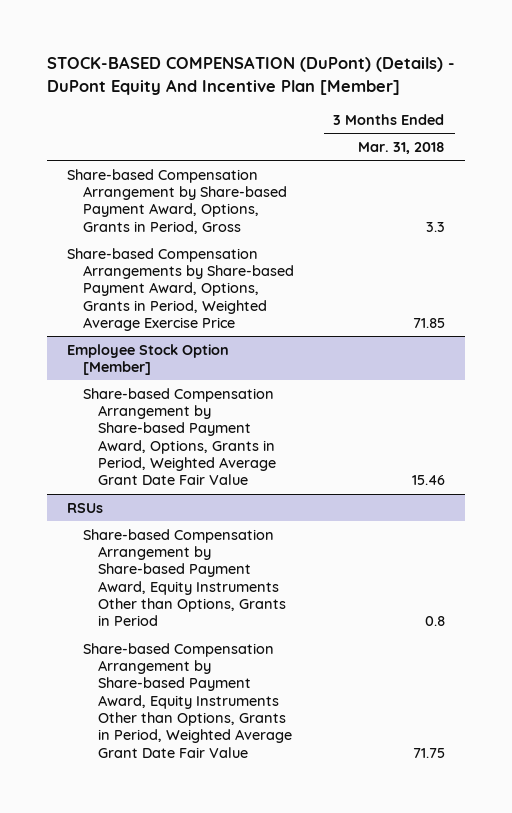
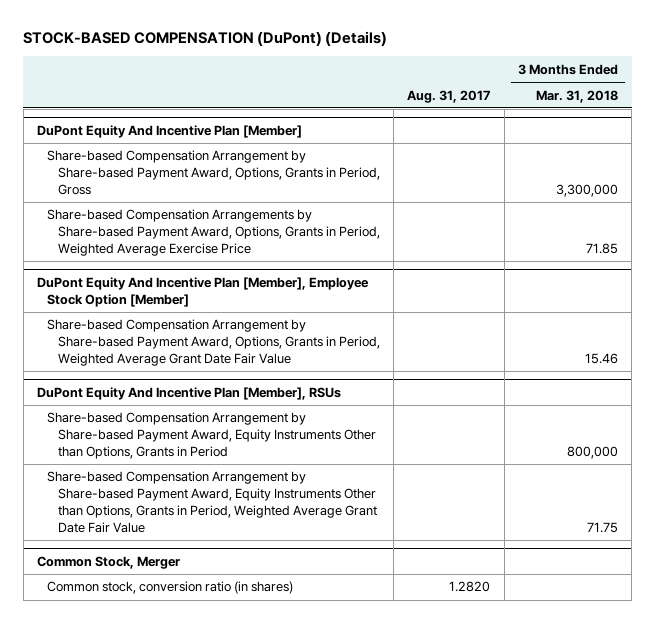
- STOCK-BASED COMPENSATION (DuPont) (Details) - DuPont Equity And Incentive Plan [Member]
+ STOCK-BASED COMPENSATION (DuPont) (Details)
- | 3 Months Ended Mar. 31, 2018
+ | Aug. 31, 2017 | 3 Months Ended Mar. 31, 2018
- Share-based Compensation Arrangement by Share-based Payment Award, Options, Grants in Period, Gross | 3.3
+ DuPont Equity And Incentive Plan [Member]
+ Share-based Compensation Arrangement by Share-based Payment Award, Options, Grants in Period, Gross | | 3,300,000
- Employee Stock Option [Member]
+ DuPont Equity And Incentive Plan [Member], Employee Stock Option [Member]
- RSUs
- Share-based Compensation Arrangement by Share-based Payment Award, Equity Instruments Other than Options, Grants in Period | 0.8
+ DuPont Equity And Incentive Plan [Member], RSUs
+ Share-based Compensation Arrangement by Share-based Payment Award, Equity Instruments Other than Options, Grants in Period | | 800,000
+ Common Stock, Merger
+ Common stock, conversion ratio (in shares) | 1.2820 |

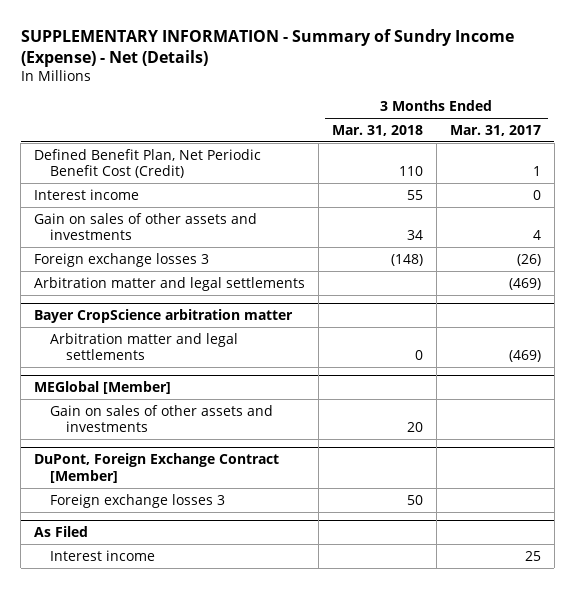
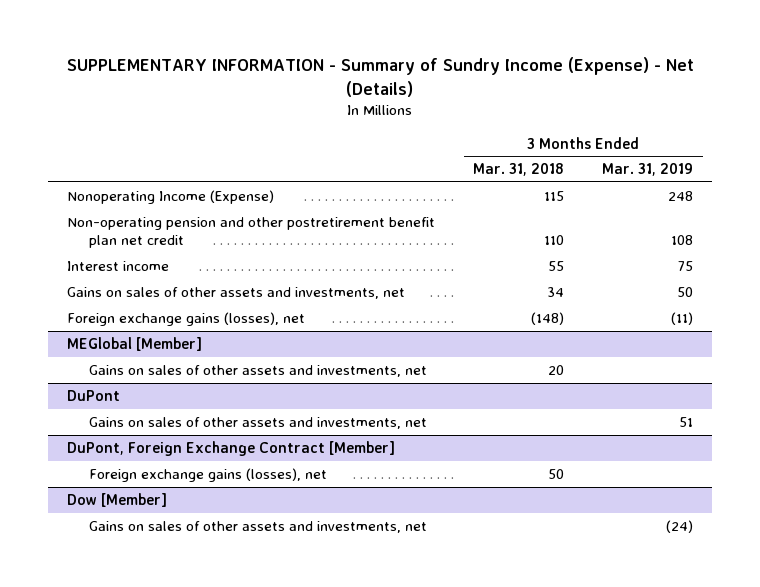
- | 3 Months Ended Mar. 31, 2018 | 3 Months Ended Mar. 31, 2017
+ | 3 Months Ended Mar. 31, 2018 | 3 Months Ended Mar. 31, 2019
- Defined Benefit Plan, Net Periodic Benefit Cost (Credit) | 110 | 1
+ Nonoperating Income (Expense) | 115 | 248
+ Non-operating pension and other postretirement benefit plan net credit | 110 | 108
- Gain on sales of other assets and investments | 34 | 4
- Foreign exchange losses 3 | (148) | (26)
- Arbitration matter and legal settlements | | (469)
- Bayer CropScience arbitration matter
- Arbitration matter and legal settlements | 0 | (469)
+ Gains on sales of other assets and investments, net | 34 | 50
+ Foreign exchange gains (losses), net | (148) | (11)
@ MEGlobal [Member]
- Gain on sales of other assets and investments | 20 |
+ Gains on sales of other assets and investments, net | 20 |
+ DuPont
+ Gains on sales of other assets and investments, net | | 51
@ DuPont, Foreign Exchange Contract [Member]
- Foreign exchange losses 3 | 50 |
- As Filed
- Interest income | | 25
@ DuPont, Foreign Exchange Contract [Member]
+ Foreign exchange gains (losses), net | 50 |
+ Dow [Member]
+ Gains on sales of other assets and investments, net | | (24)

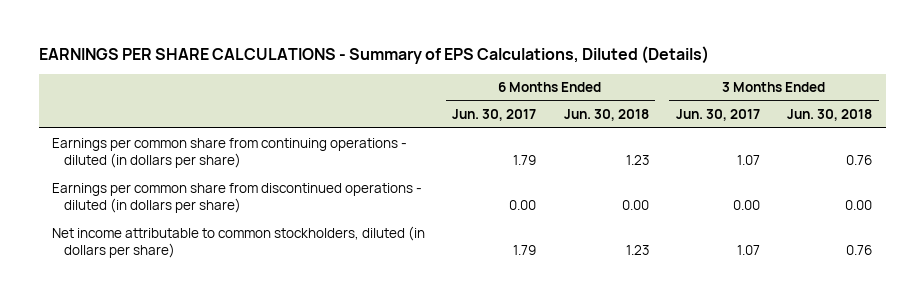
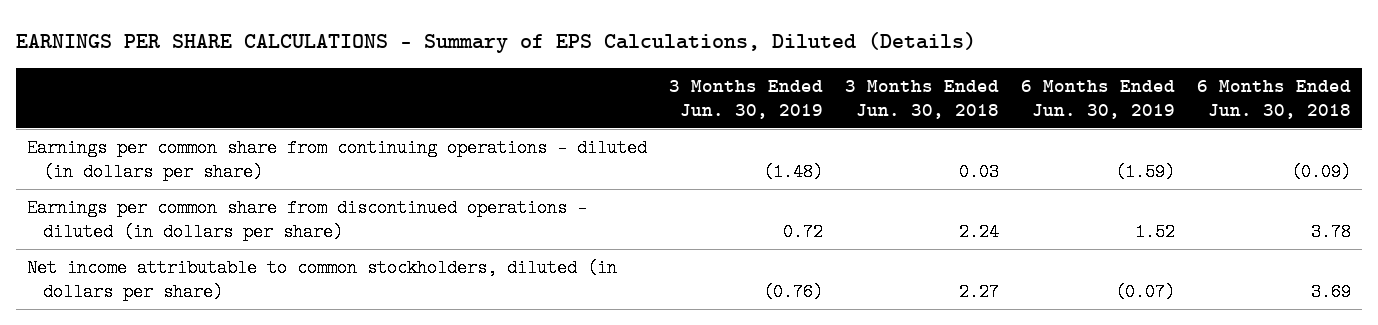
- | 6 Months Ended Jun. 30, 2017 | 6 Months Ended Jun. 30, 2018 | 3 Months Ended Jun. 30, 2017 | 3 Months Ended Jun. 30, 2018
+ | 3 Months Ended Jun. 30, 2019 | 3 Months Ended Jun. 30, 2018 | 6 Months Ended Jun. 30, 2019 | 6 Months Ended Jun. 30, 2018
- Earnings per common share from continuing operations - diluted (in dollars per share) | 1.79 | 1.23 | 1.07 | 0.76
- Earnings per common share from discontinued operations - diluted (in dollars per share) | 0.00 | 0.00 | 0.00 | 0.00
- Net income attributable to common stockholders, diluted (in dollars per share) | 1.79 | 1.23 | 1.07 | 0.76
+ Earnings per common share from continuing operations - diluted (in dollars per share) | (1.48) | 0.03 | (1.59) | (0.09)
+ Earnings per common share from discontinued operations - diluted (in dollars per share) | 0.72 | 2.24 | 1.52 | 3.78
+ Net income attributable to common stockholders, diluted (in dollars per share) | (0.76) | 2.27 | (0.07) | 3.69

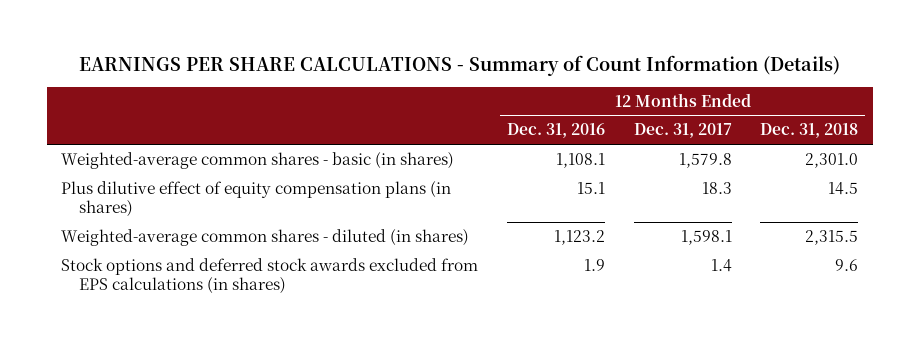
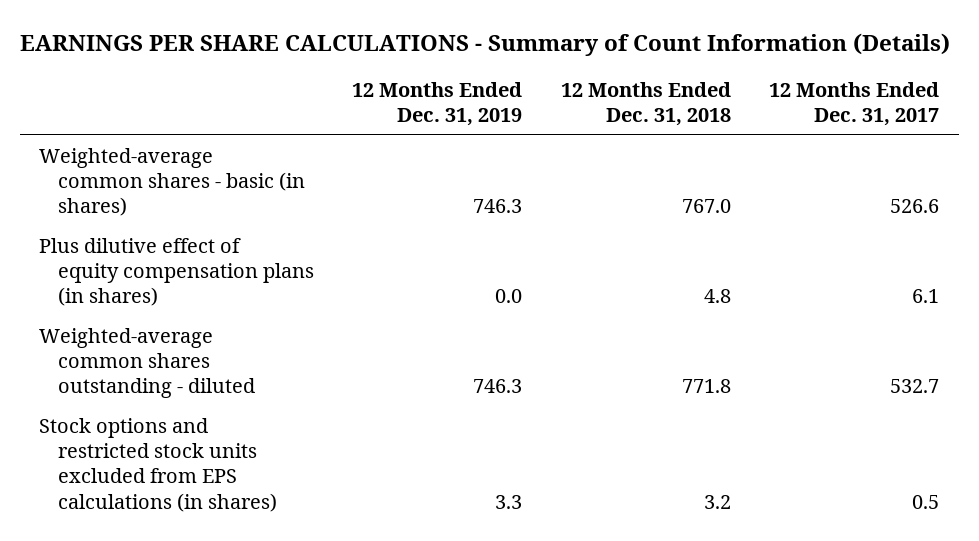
- | 12 Months Ended Dec. 31, 2016 | 12 Months Ended Dec. 31, 2017 | 12 Months Ended Dec. 31, 2018
+ | 12 Months Ended Dec. 31, 2019 | 12 Months Ended Dec. 31, 2018 | 12 Months Ended Dec. 31, 2017
- Weighted-average common shares - basic (in shares) | 1,108.1 | 1,579.8 | 2,301.0
- Plus dilutive effect of equity compensation plans (in shares) | 15.1 | 18.3 | 14.5
- Weighted-average common shares - diluted (in shares) | 1,123.2 | 1,598.1 | 2,315.5
- Stock options and deferred stock awards excluded from EPS calculations (in shares) | 1.9 | 1.4 | 9.6
+ Weighted-average common shares - basic (in shares) | 746.3 | 767.0 | 526.6
+ Plus dilutive effect of equity compensation plans (in shares) | 0.0 | 4.8 | 6.1
+ Weighted-average common shares outstanding - diluted | 746.3 | 771.8 | 532.7
+ Stock options and restricted stock units excluded from EPS calculations (in shares) | 3.3 | 3.2 | 0.5

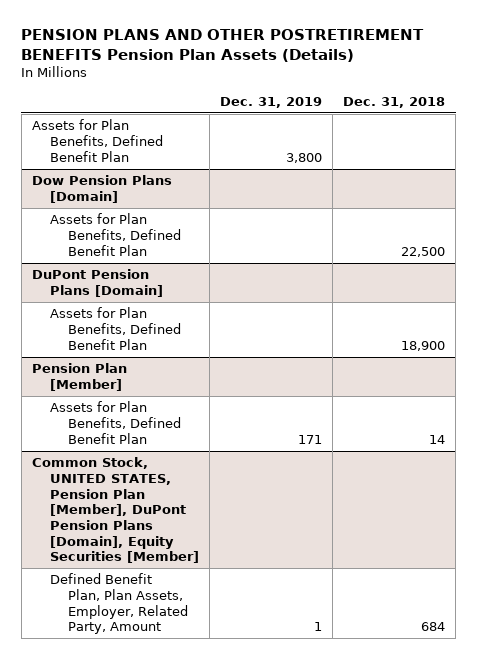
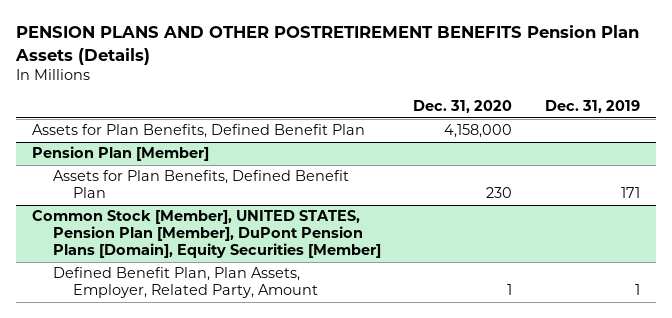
- | Dec. 31, 2019 | Dec. 31, 2018
+ | Dec. 31, 2020 | Dec. 31, 2019
- Assets for Plan Benefits, Defined Benefit Plan | 3,800 |
- Dow Pension Plans [Domain]
- DuPont Pension Plans [Domain]
- Assets for Plan Benefits, Defined Benefit Plan | | 18,900
- Common Stock, UNITED STATES, Pension Plan [Member], DuPont Pension Plans [Domain], Equity Securities [Member]
+ Common Stock [Member], UNITED STATES, Pension Plan [Member], DuPont Pension Plans [Domain], Equity Securities [Member]

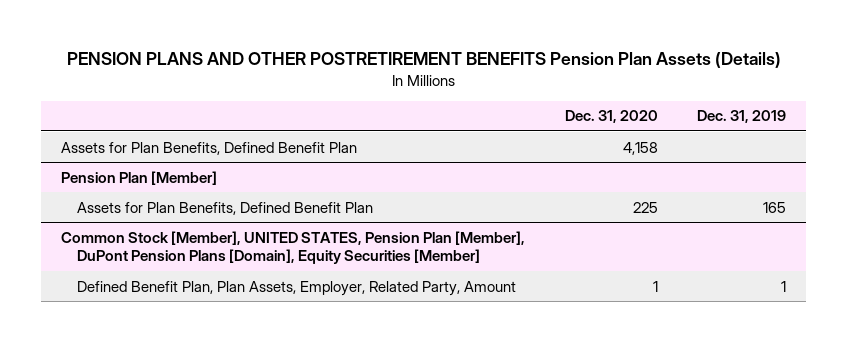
- Assets for Plan Benefits, Defined Benefit Plan | 4,158,000 |
+ Assets for Plan Benefits, Defined Benefit Plan | 4,158 |
@ Pension Plan [Member]
- Assets for Plan Benefits, Defined Benefit Plan | 230 | 171
+ Assets for Plan Benefits, Defined Benefit Plan | 225 | 165

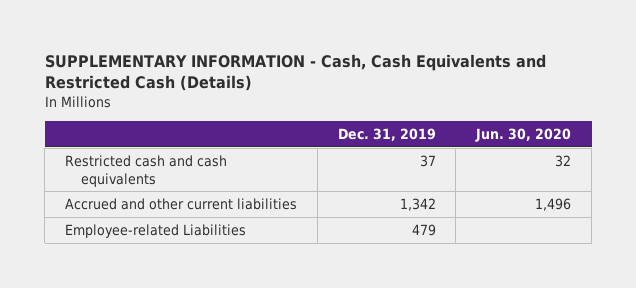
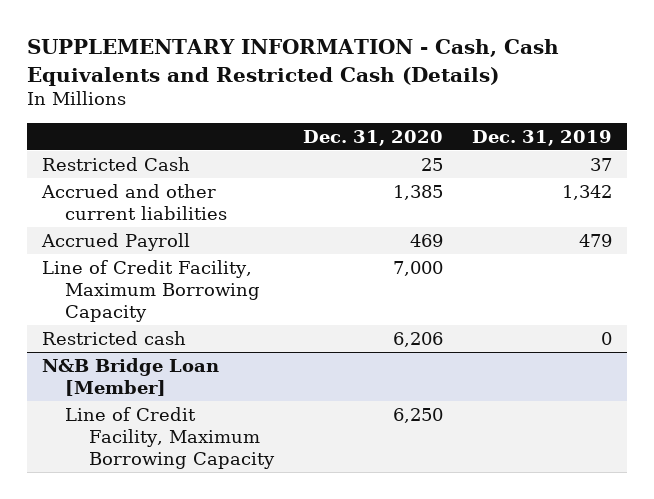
- | Dec. 31, 2019 | Jun. 30, 2020
+ | Dec. 31, 2020 | Dec. 31, 2019
- Restricted cash and cash equivalents | 37 | 32
+ Restricted Cash | 25 | 37
- Employee-related Liabilities | 479 |
+ Accrued Payroll | 469 | 479
+ Line of Credit Facility, Maximum Borrowing Capacity | 7,000 |
+ Restricted cash | 6,206 | 0
+ N&B Bridge Loan [Member]
+ Line of Credit Facility, Maximum Borrowing Capacity | 6,250 |

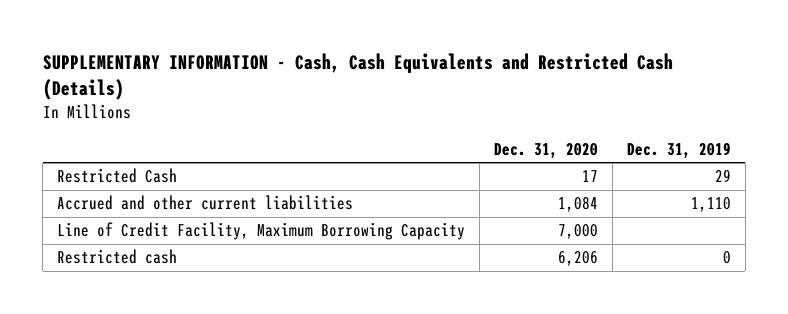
- Restricted Cash | 25 | 37
- Accrued and other current liabilities | 1,385 | 1,342
- Accrued Payroll | 469 | 479
+ Restricted Cash | 17 | 29
+ Accrued and other current liabilities | 1,084 | 1,110
- N&B Bridge Loan [Member]
- Line of Credit Facility, Maximum Borrowing Capacity | 6,250 |

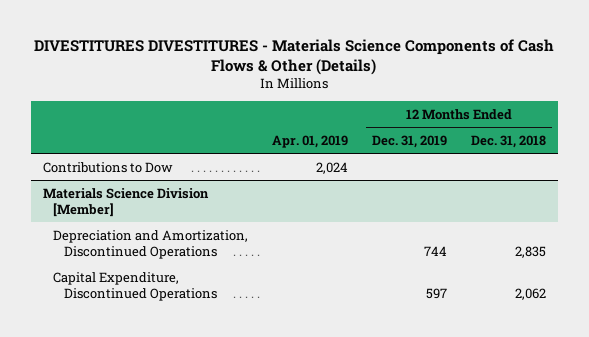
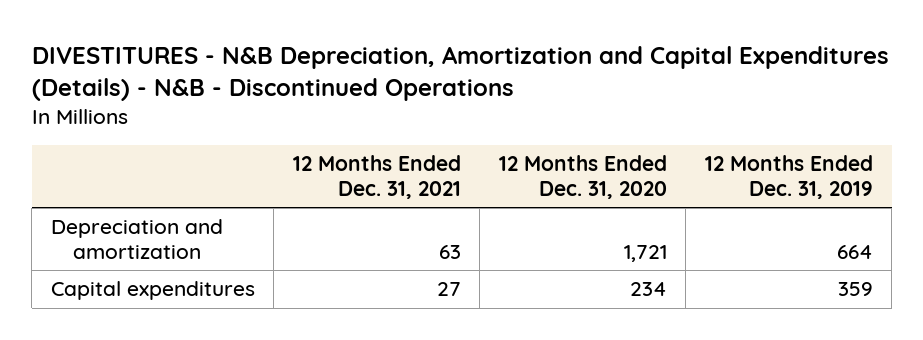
- DIVESTITURES DIVESTITURES - Materials Science Components of Cash Flows & Other (Details)
+ DIVESTITURES - N&B Depreciation, Amortization and Capital Expenditures (Details) - N&B - Discontinued Operations
- | Apr. 01, 2019 | 12 Months Ended Dec. 31, 2019 | 12 Months Ended Dec. 31, 2018
+ | 12 Months Ended Dec. 31, 2021 | 12 Months Ended Dec. 31, 2020 | 12 Months Ended Dec. 31, 2019
- Contributions to Dow | 2,024 | |
- Materials Science Division [Member]
- Depreciation and Amortization, Discontinued Operations | | 744 | 2,835
- Capital Expenditure, Discontinued Operations | | 597 | 2,062
+ Depreciation and amortization | 63 | 1,721 | 664
+ Capital expenditures | 27 | 234 | 359

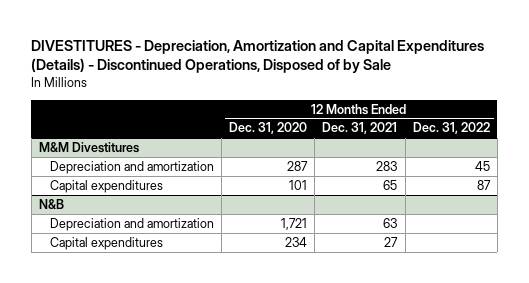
- DIVESTITURES - N&B Depreciation, Amortization and Capital Expenditures (Details) - N&B - Discontinued Operations
+ DIVESTITURES - Depreciation, Amortization and Capital Expenditures (Details) - Discontinued Operations, Disposed of by Sale
- | 12 Months Ended Dec. 31, 2021 | 12 Months Ended Dec. 31, 2020 | 12 Months Ended Dec. 31, 2019
+ | 12 Months Ended Dec. 31, 2020 | 12 Months Ended Dec. 31, 2021 | 12 Months Ended Dec. 31, 2022
+ M&M Divestitures
+ Depreciation and amortization | 287 | 283 | 45
+ Capital expenditures | 101 | 65 | 87
+ N&B

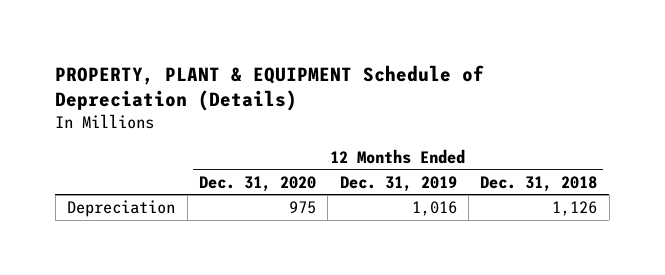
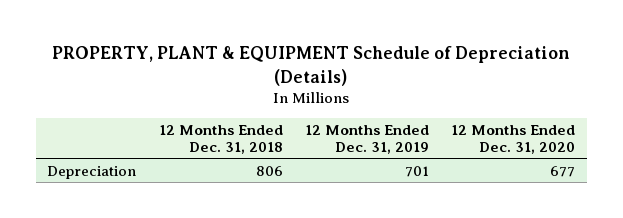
- | 12 Months Ended Dec. 31, 2020 | 12 Months Ended Dec. 31, 2019 | 12 Months Ended Dec. 31, 2018
+ | 12 Months Ended Dec. 31, 2018 | 12 Months Ended Dec. 31, 2019 | 12 Months Ended Dec. 31, 2020
- Depreciation | 975 | 1,016 | 1,126
+ Depreciation | 806 | 701 | 677

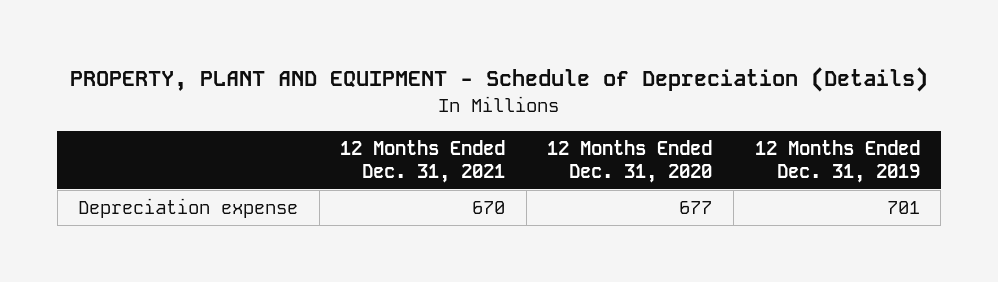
- PROPERTY, PLANT & EQUIPMENT Schedule of Depreciation (Details)
+ PROPERTY, PLANT AND EQUIPMENT - Schedule of Depreciation (Details)
- | 12 Months Ended Dec. 31, 2018 | 12 Months Ended Dec. 31, 2019 | 12 Months Ended Dec. 31, 2020
+ | 12 Months Ended Dec. 31, 2021 | 12 Months Ended Dec. 31, 2020 | 12 Months Ended Dec. 31, 2019
- Depreciation | 806 | 701 | 677
+ Depreciation expense | 670 | 677 | 701

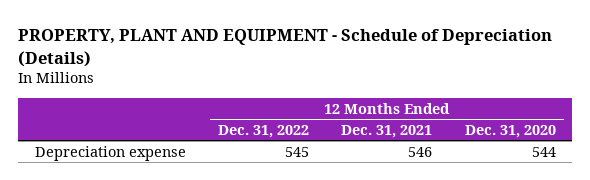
- | 12 Months Ended Dec. 31, 2021 | 12 Months Ended Dec. 31, 2020 | 12 Months Ended Dec. 31, 2019
+ | 12 Months Ended Dec. 31, 2022 | 12 Months Ended Dec. 31, 2021 | 12 Months Ended Dec. 31, 2020
- Depreciation expense | 670 | 677 | 701
+ Depreciation expense | 545 | 546 | 544

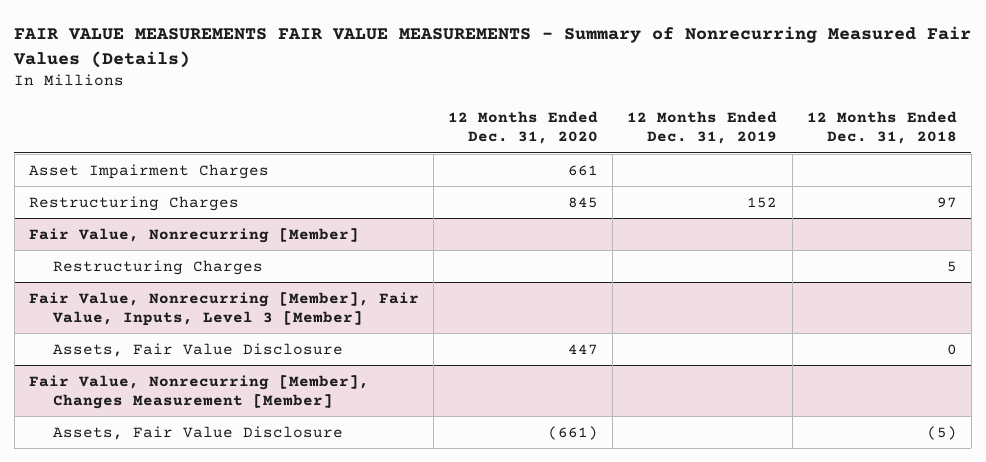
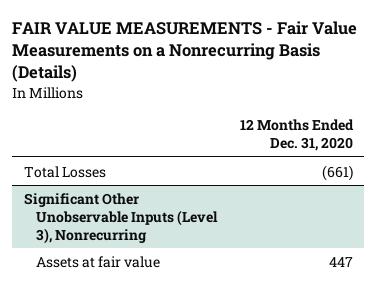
- FAIR VALUE MEASUREMENTS FAIR VALUE MEASUREMENTS - Summary of Nonrecurring Measured Fair Values (Details)
+ FAIR VALUE MEASUREMENTS - Fair Value Measurements on a Nonrecurring Basis (Details)
- | 12 Months Ended Dec. 31, 2020 | 12 Months Ended Dec. 31, 2019 | 12 Months Ended Dec. 31, 2018
+ | 12 Months Ended Dec. 31, 2020
- Asset Impairment Charges | 661 | |
- Restructuring Charges | 845 | 152 | 97
- Fair Value, Nonrecurring [Member]
- Restructuring Charges | | | 5
- Fair Value, Nonrecurring [Member], Fair Value, Inputs, Level 3 [Member]
- Assets, Fair Value Disclosure | 447 | | 0
- Fair Value, Nonrecurring [Member], Changes Measurement [Member]
- Assets, Fair Value Disclosure | (661) | | (5)
+ Total Losses | (661)
+ Significant Other Unobservable Inputs (Level 3), Nonrecurring
+ Assets at fair value | 447

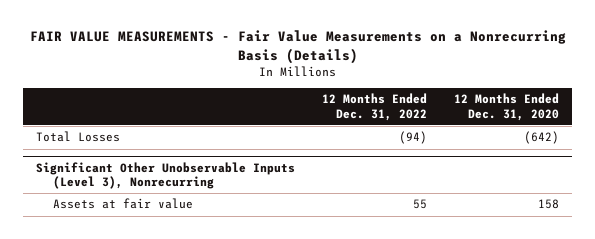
- | 12 Months Ended Dec. 31, 2020
+ | 12 Months Ended Dec. 31, 2022 | 12 Months Ended Dec. 31, 2020
- Total Losses | (661)
+ Total Losses | (94) | (642)
@ Significant Other Unobservable Inputs (Level 3), Nonrecurring
- Assets at fair value | 447
+ Assets at fair value | 55 | 158

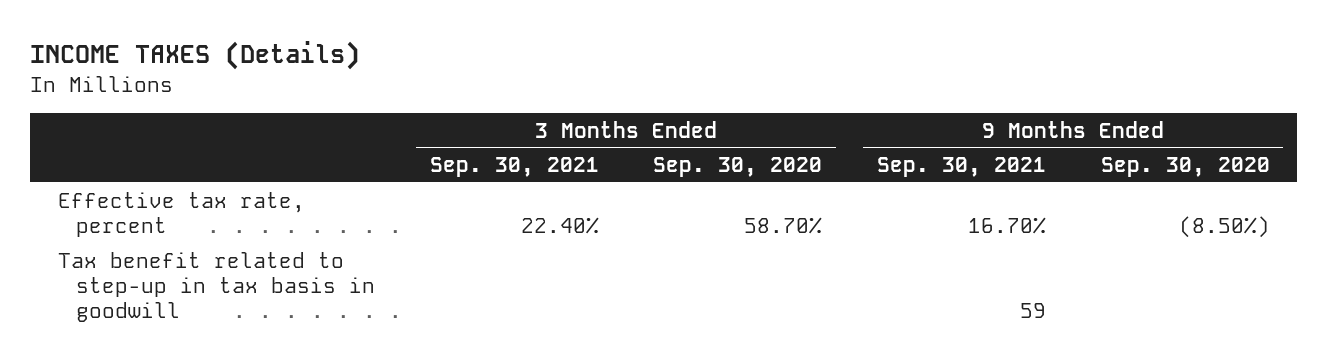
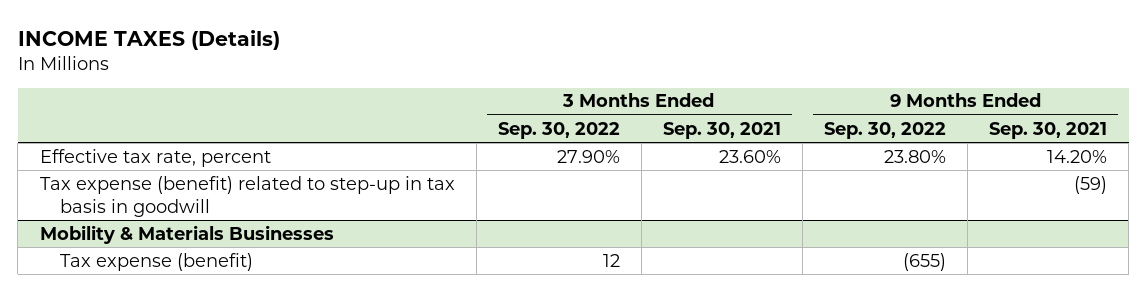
- | 3 Months Ended Sep. 30, 2021 | 3 Months Ended Sep. 30, 2020 | 9 Months Ended Sep. 30, 2021 | 9 Months Ended Sep. 30, 2020
+ | 3 Months Ended Sep. 30, 2022 | 3 Months Ended Sep. 30, 2021 | 9 Months Ended Sep. 30, 2022 | 9 Months Ended Sep. 30, 2021
- Effective tax rate, percent | 22.40% | 58.70% | 16.70% | (8.50%)
- Tax benefit related to step-up in tax basis in goodwill | | | 59 |
+ Effective tax rate, percent | 27.90% | 23.60% | 23.80% | 14.20%
+ Tax expense (benefit) related to step-up in tax basis in goodwill | | | | (59)
+ Mobility & Materials Businesses
+ Tax expense (benefit) | 12 | | (655) |

